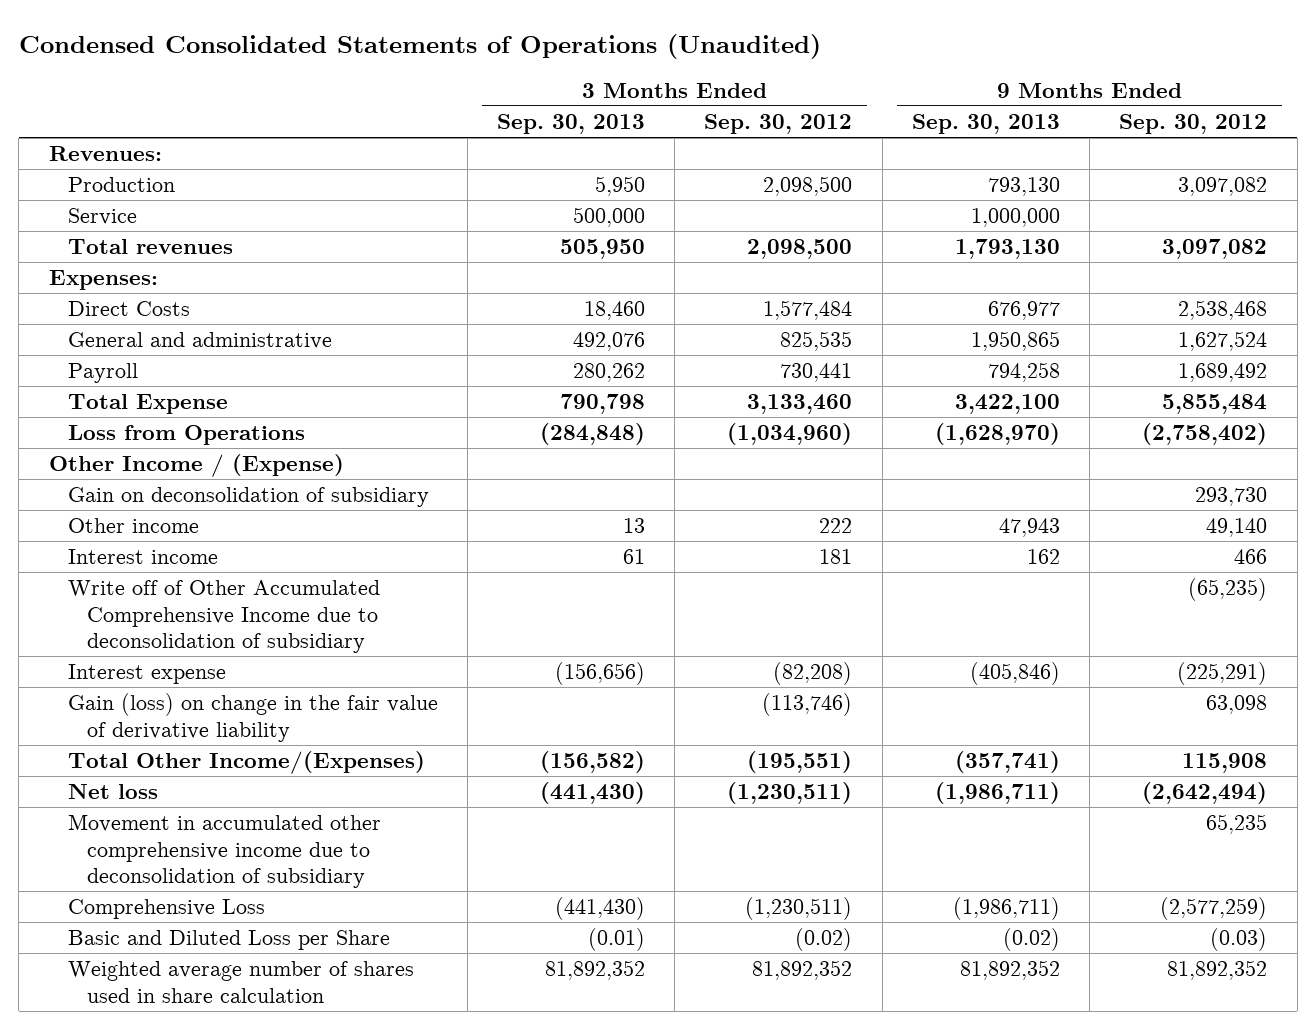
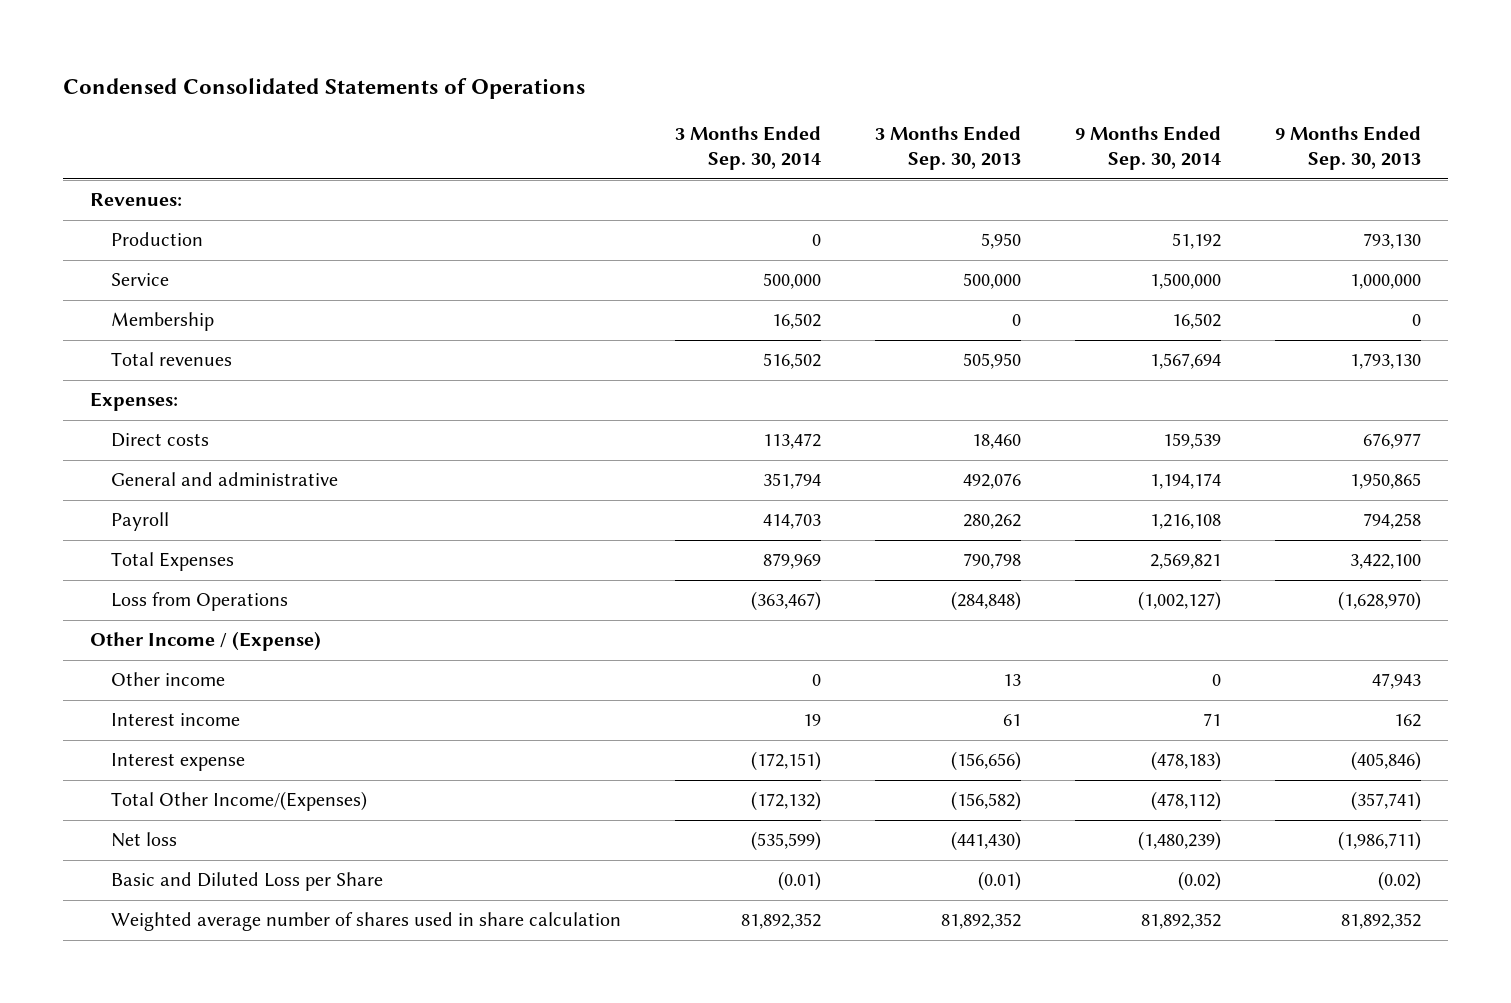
- Condensed Consolidated Statements of Operations (Unaudited)
+ Condensed Consolidated Statements of Operations
- | 3 Months Ended Sep. 30, 2013 | 3 Months Ended Sep. 30, 2012 | 9 Months Ended Sep. 30, 2013 | 9 Months Ended Sep. 30, 2012
+ | 3 Months Ended Sep. 30, 2014 | 3 Months Ended Sep. 30, 2013 | 9 Months Ended Sep. 30, 2014 | 9 Months Ended Sep. 30, 2013
+ Membership | 16,502 | 0 | 16,502 | 0
- Direct Costs | 18,460 | 1,577,484 | 676,977 | 2,538,468
+ Direct costs | 113,472 | 18,460 | 159,539 | 676,977
- Total Expense | 790,798 | 3,133,460 | 3,422,100 | 5,855,484
+ Total Expenses | 879,969 | 790,798 | 2,569,821 | 3,422,100
- Gain on deconsolidation of subsidiary | | | | 293,730
- Write off of Other Accumulated Comprehensive Income due to deconsolidation of subsidiary | | | | (65,235)
- Gain (loss) on change in the fair value of derivative liability | | (113,746) | | 63,098
- Movement in accumulated other comprehensive income due to deconsolidation of subsidiary | | | | 65,235
- Comprehensive Loss | (441,430) | (1,230,511) | (1,986,711) | (2,577,259)

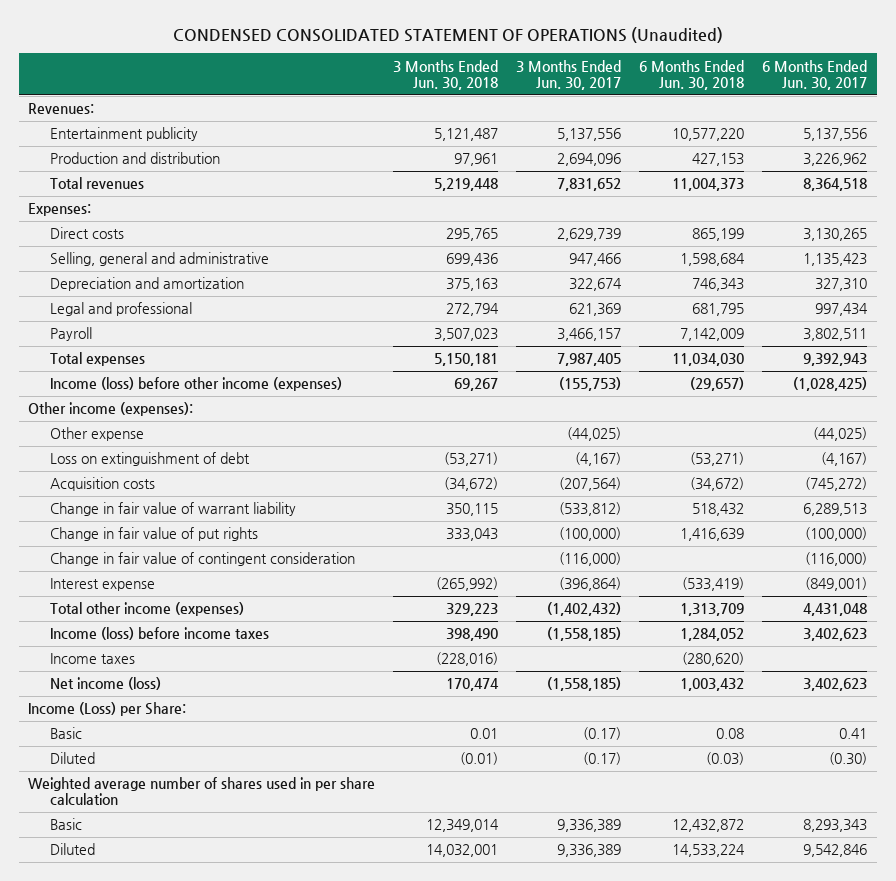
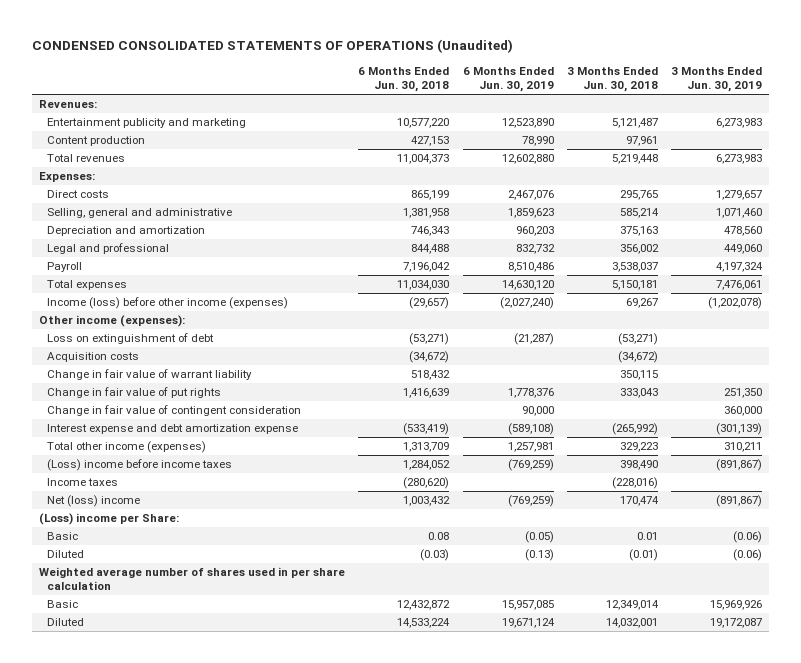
- CONDENSED CONSOLIDATED STATEMENT OF OPERATIONS (Unaudited)
+ CONDENSED CONSOLIDATED STATEMENTS OF OPERATIONS (Unaudited)
- | 3 Months Ended Jun. 30, 2018 | 3 Months Ended Jun. 30, 2017 | 6 Months Ended Jun. 30, 2018 | 6 Months Ended Jun. 30, 2017
+ | 6 Months Ended Jun. 30, 2018 | 6 Months Ended Jun. 30, 2019 | 3 Months Ended Jun. 30, 2018 | 3 Months Ended Jun. 30, 2019
- Entertainment publicity | 5,121,487 | 5,137,556 | 10,577,220 | 5,137,556
- Production and distribution | 97,961 | 2,694,096 | 427,153 | 3,226,962
+ Entertainment publicity and marketing | 10,577,220 | 12,523,890 | 5,121,487 | 6,273,983
+ Content production | 427,153 | 78,990 | 97,961 |
- Selling, general and administrative | 699,436 | 947,466 | 1,598,684 | 1,135,423
+ Selling, general and administrative | 1,381,958 | 1,859,623 | 585,214 | 1,071,460
- Legal and professional | 272,794 | 621,369 | 681,795 | 997,434
- Payroll | 3,507,023 | 3,466,157 | 7,142,009 | 3,802,511
+ Legal and professional | 844,488 | 832,732 | 356,002 | 449,060
+ Payroll | 7,196,042 | 8,510,486 | 3,538,037 | 4,197,324
- Other expense | | (44,025) | | (44,025)
- Interest expense | (265,992) | (396,864) | (533,419) | (849,001)
+ Interest expense and debt amortization expense | (533,419) | (589,108) | (265,992) | (301,139)
- Income (loss) before income taxes | 398,490 | (1,558,185) | 1,284,052 | 3,402,623
+ (Loss) income before income taxes | 1,284,052 | (769,259) | 398,490 | (891,867)
- Net income (loss) | 170,474 | (1,558,185) | 1,003,432 | 3,402,623
- Income (Loss) per Share:
+ Net (loss) income | 1,003,432 | (769,259) | 170,474 | (891,867)
+ (Loss) income per Share:

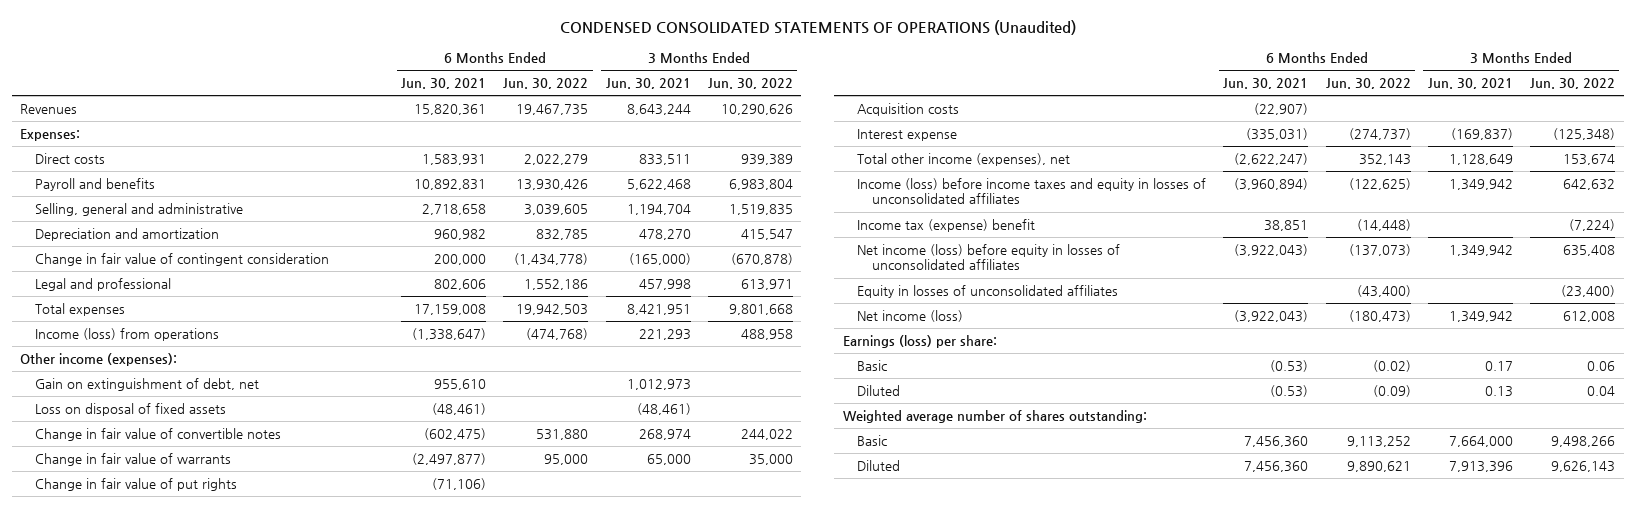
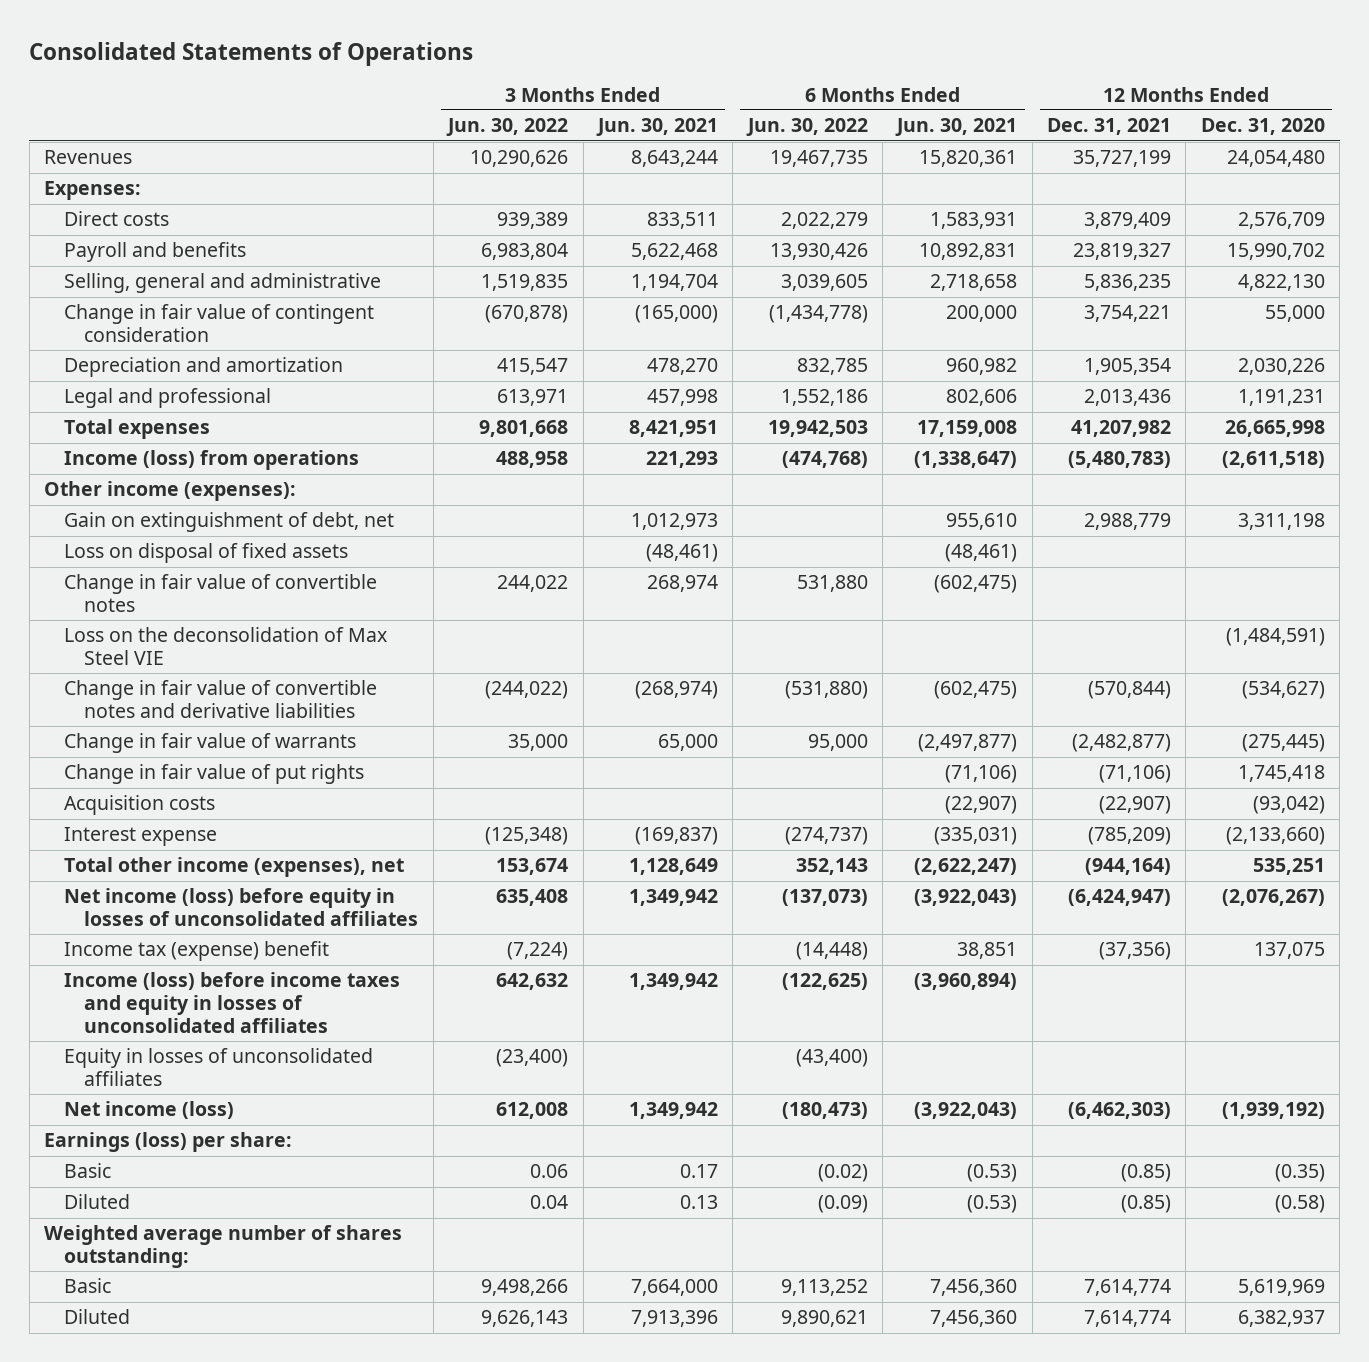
- CONDENSED CONSOLIDATED STATEMENTS OF OPERATIONS (Unaudited)
+ Consolidated Statements of Operations
- | 6 Months Ended Jun. 30, 2021 | 6 Months Ended Jun. 30, 2022 | 3 Months Ended Jun. 30, 2021 | 3 Months Ended Jun. 30, 2022
+ | 3 Months Ended Jun. 30, 2022 | 3 Months Ended Jun. 30, 2021 | 6 Months Ended Jun. 30, 2022 | 6 Months Ended Jun. 30, 2021 | 12 Months Ended Dec. 31, 2021 | 12 Months Ended Dec. 31, 2020
moved down: Depreciation and amortization | 415,547 | 478,270 | 832,785 | 960,982 | 1,905,354 | 2,030,226
+ Loss on the deconsolidation of Max Steel VIE | | | | | | (1,484,591)
+ Change in fair value of convertible notes and derivative liabilities | (244,022) | (268,974) | (531,880) | (602,475) | (570,844) | (534,627)
moved down: Income tax (expense) benefit | (7,224) | | (14,448) | 38,851 | (37,356) | 137,075
moved down: Income (loss) before income taxes and equity in losses of unconsolidated affiliates | 642,632 | 1,349,942 | (122,625) | (3,960,894) | |

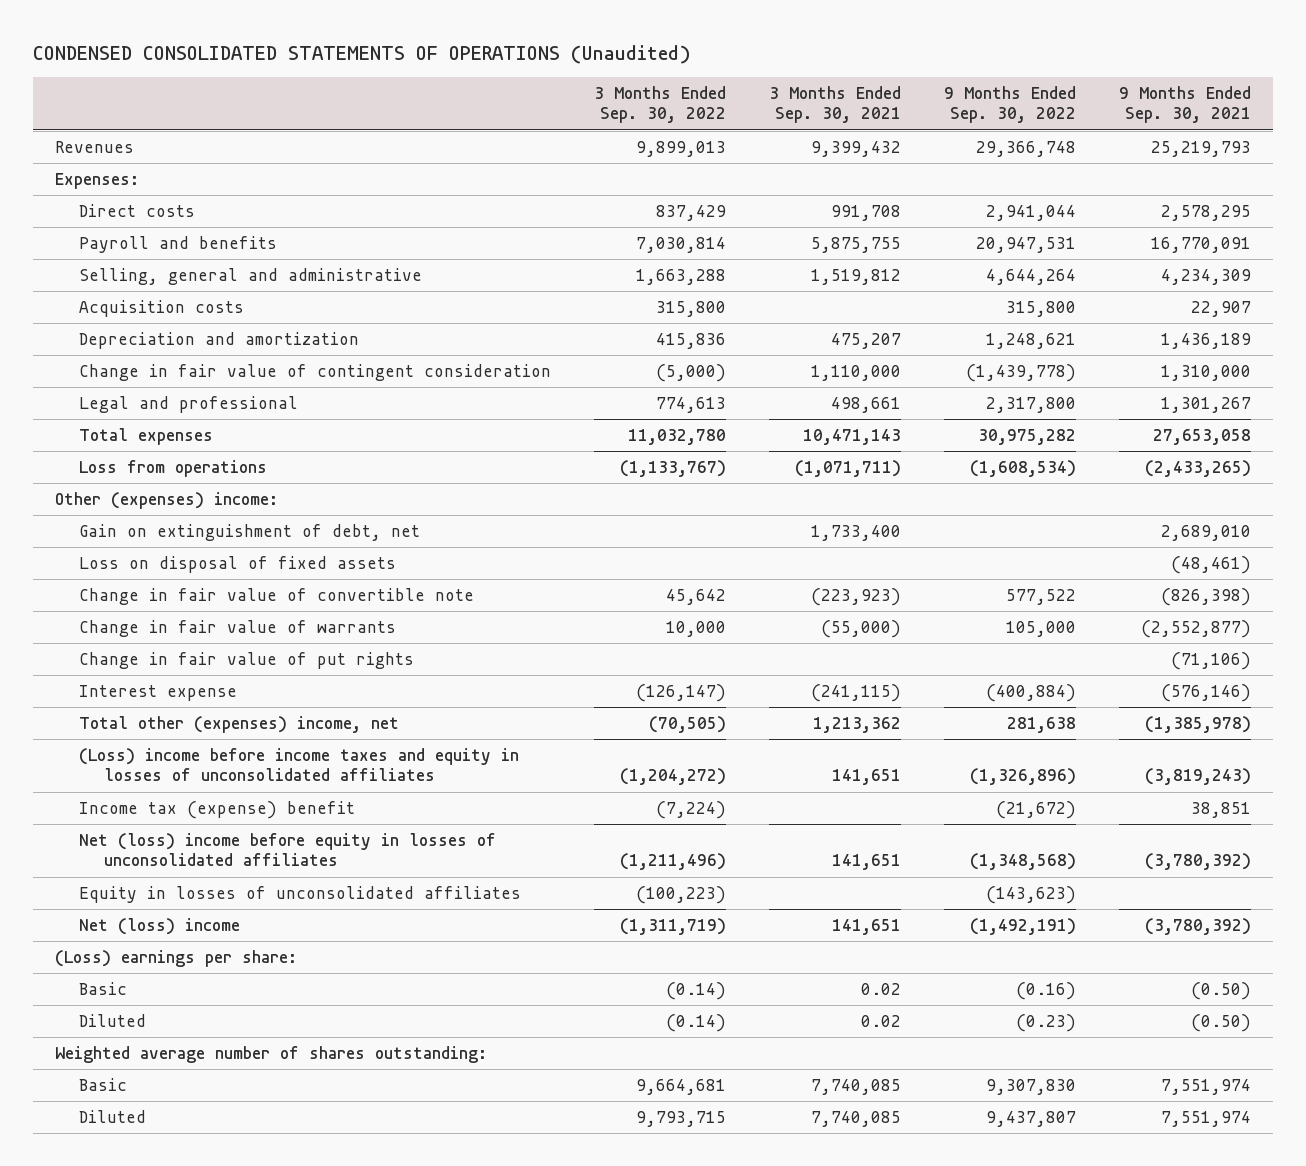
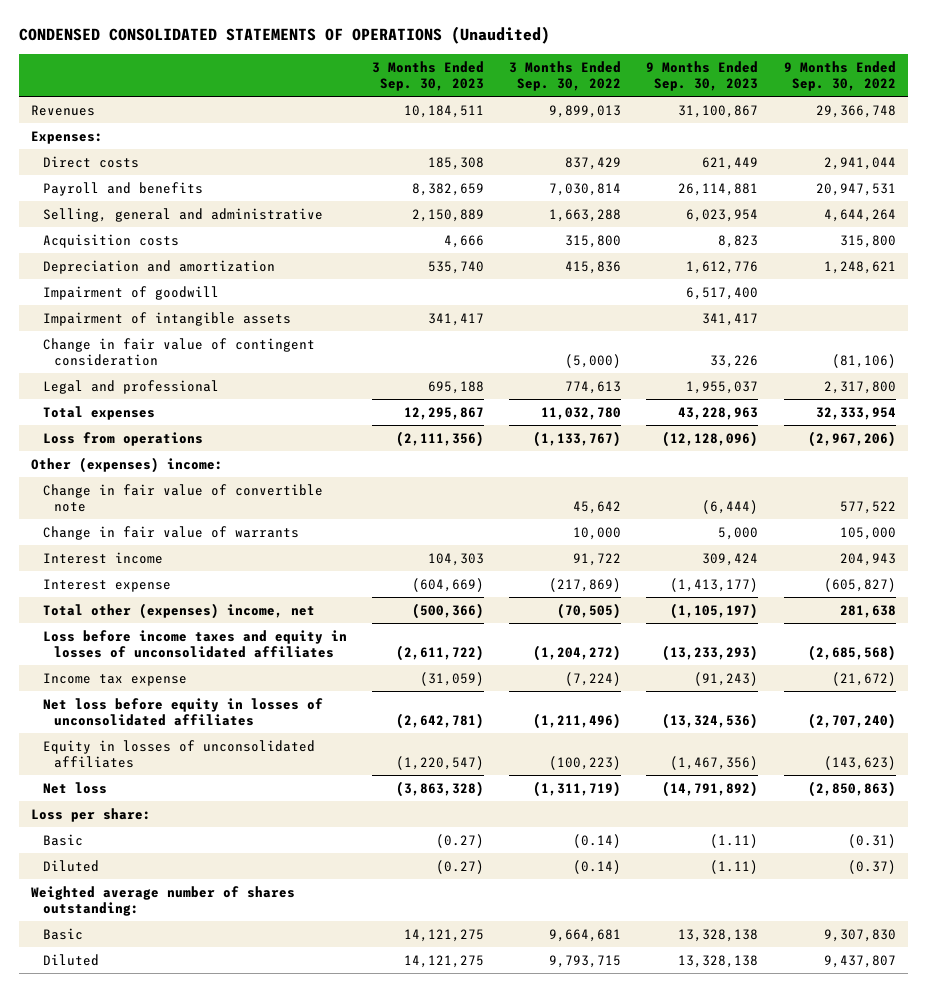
- | 3 Months Ended Sep. 30, 2022 | 3 Months Ended Sep. 30, 2021 | 9 Months Ended Sep. 30, 2022 | 9 Months Ended Sep. 30, 2021
+ | 3 Months Ended Sep. 30, 2023 | 3 Months Ended Sep. 30, 2022 | 9 Months Ended Sep. 30, 2023 | 9 Months Ended Sep. 30, 2022
- Change in fair value of contingent consideration | (5,000) | 1,110,000 | (1,439,778) | 1,310,000
+ Impairment of goodwill | | | 6,517,400 |
+ Impairment of intangible assets | 341,417 | | 341,417 |
+ Change in fair value of contingent consideration | | (5,000) | 33,226 | (81,106)
- Total expenses | 11,032,780 | 10,471,143 | 30,975,282 | 27,653,058
- Loss from operations | (1,133,767) | (1,071,711) | (1,608,534) | (2,433,265)
+ Total expenses | 12,295,867 | 11,032,780 | 43,228,963 | 32,333,954
+ Loss from operations | (2,111,356) | (1,133,767) | (12,128,096) | (2,967,206)
- Gain on extinguishment of debt, net | | 1,733,400 | | 2,689,010
- Loss on disposal of fixed assets | | | | (48,461)
- Change in fair value of put rights | | | | (71,106)
- Interest expense | (126,147) | (241,115) | (400,884) | (576,146)
+ Interest income | 104,303 | 91,722 | 309,424 | 204,943
+ Interest expense | (604,669) | (217,869) | (1,413,177) | (605,827)
- (Loss) income before income taxes and equity in losses of unconsolidated affiliates | (1,204,272) | 141,651 | (1,326,896) | (3,819,243)
- Income tax (expense) benefit | (7,224) | | (21,672) | 38,851
- Net (loss) income before equity in losses of unconsolidated affiliates | (1,211,496) | 141,651 | (1,348,568) | (3,780,392)
+ Loss before income taxes and equity in losses of unconsolidated affiliates | (2,611,722) | (1,204,272) | (13,233,293) | (2,685,568)
+ Income tax expense | (31,059) | (7,224) | (91,243) | (21,672)
+ Net loss before equity in losses of unconsolidated affiliates | (2,642,781) | (1,211,496) | (13,324,536) | (2,707,240)
- Net (loss) income | (1,311,719) | 141,651 | (1,492,191) | (3,780,392)
- (Loss) earnings per share:
- Basic | (0.14) | 0.02 | (0.16) | (0.50)
- Diluted | (0.14) | 0.02 | (0.23) | (0.50)
+ Net loss | (3,863,328) | (1,311,719) | (14,791,892) | (2,850,863)
+ Loss per share:
+ Basic | (0.27) | (0.14) | (1.11) | (0.31)
+ Diluted | (0.27) | (0.14) | (1.11) | (0.37)

